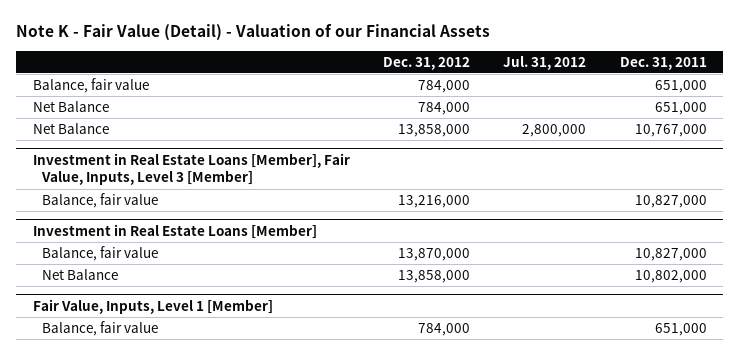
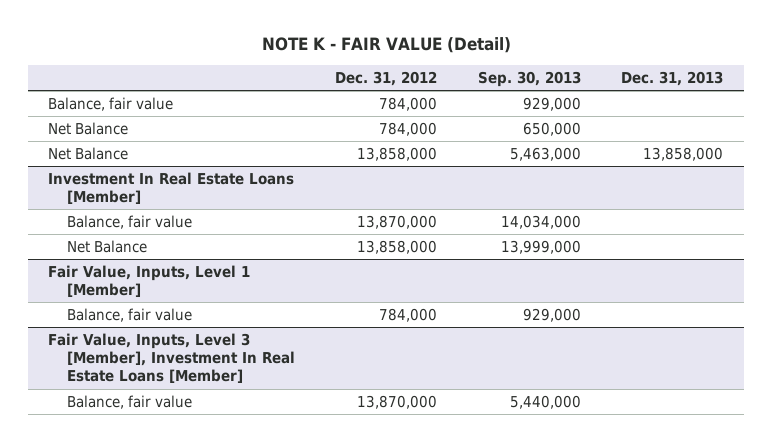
- Note K - Fair Value (Detail) - Valuation of our Financial Assets
+ NOTE K - FAIR VALUE (Detail)
- | Dec. 31, 2012 | Jul. 31, 2012 | Dec. 31, 2011
+ | Dec. 31, 2012 | Sep. 30, 2013 | Dec. 31, 2013
- Investment in Real Estate Loans [Member], Fair Value, Inputs, Level 3 [Member]
- Balance, fair value | 13,216,000 | | 10,827,000
- Investment in Real Estate Loans [Member]
+ Investment In Real Estate Loans [Member]
+ Fair Value, Inputs, Level 3 [Member], Investment In Real Estate Loans [Member]
+ Balance, fair value | 13,870,000 | 5,440,000 |

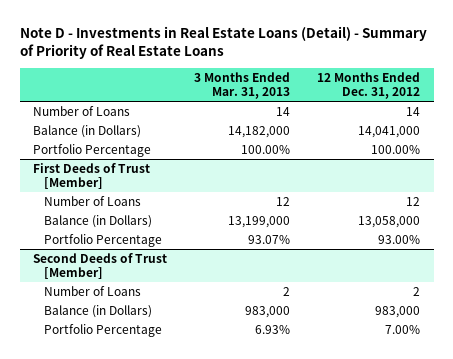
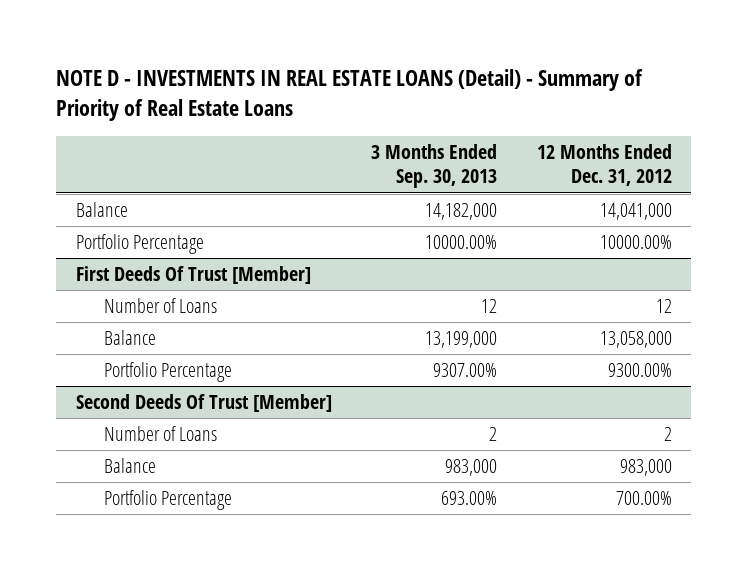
- Note D - Investments in Real Estate Loans (Detail) - Summary of Priority of Real Estate Loans
+ NOTE D - INVESTMENTS IN REAL ESTATE LOANS (Detail) - Summary of Priority of Real Estate Loans
- | 3 Months Ended Mar. 31, 2013 | 12 Months Ended Dec. 31, 2012
+ | 3 Months Ended Sep. 30, 2013 | 12 Months Ended Dec. 31, 2012
- Number of Loans | 14 | 14
- Balance (in Dollars) | 14,182,000 | 14,041,000
- Portfolio Percentage | 100.00% | 100.00%
- First Deeds of Trust [Member]
+ Balance | 14,182,000 | 14,041,000
+ Portfolio Percentage | 10000.00% | 10000.00%
+ First Deeds Of Trust [Member]
- Balance (in Dollars) | 13,199,000 | 13,058,000
- Portfolio Percentage | 93.07% | 93.00%
- Second Deeds of Trust [Member]
+ Balance | 13,199,000 | 13,058,000
+ Portfolio Percentage | 9307.00% | 9300.00%
+ Second Deeds Of Trust [Member]
- Balance (in Dollars) | 983,000 | 983,000
- Portfolio Percentage | 6.93% | 7.00%
+ Balance | 983,000 | 983,000
+ Portfolio Percentage | 693.00% | 700.00%

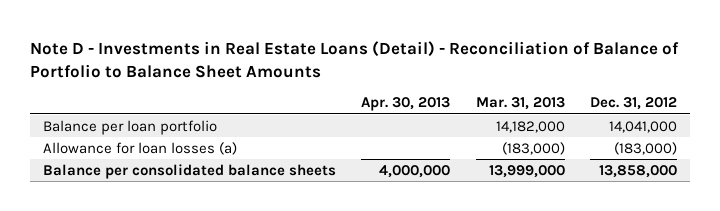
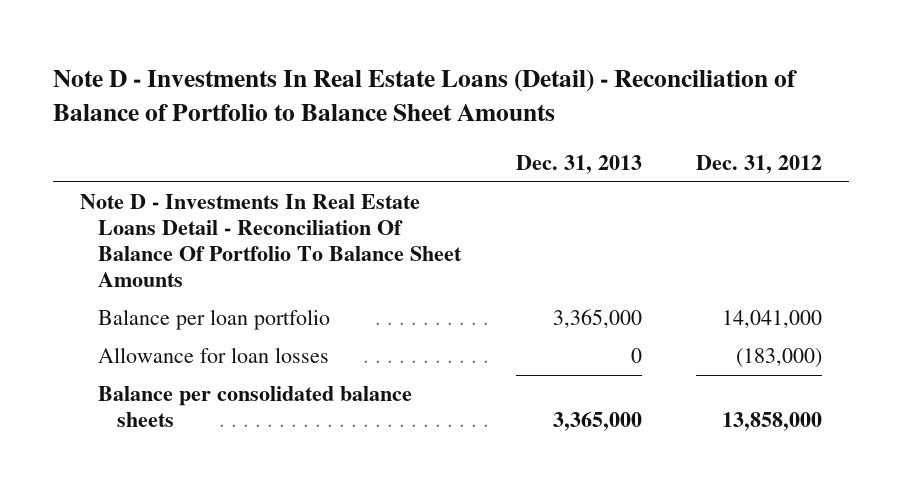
- Note D - Investments in Real Estate Loans (Detail) - Reconciliation of Balance of Portfolio to Balance Sheet Amounts
+ Note D - Investments In Real Estate Loans (Detail) - Reconciliation of Balance of Portfolio to Balance Sheet Amounts
- | Apr. 30, 2013 | Mar. 31, 2013 | Dec. 31, 2012
+ | Dec. 31, 2013 | Dec. 31, 2012
+ Note D - Investments In Real Estate Loans Detail - Reconciliation Of Balance Of Portfolio To Balance Sheet Amounts
- Allowance for loan losses (a) | | (183,000) | (183,000)
+ Allowance for loan losses | 0 | (183,000)

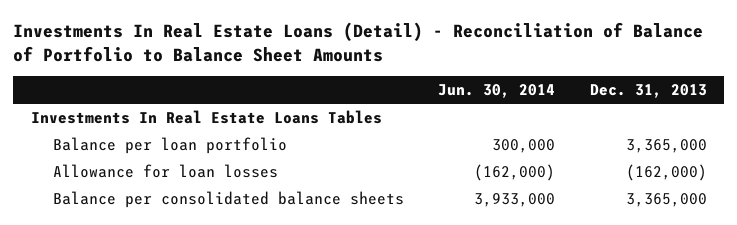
- Note D - Investments In Real Estate Loans (Detail) - Reconciliation of Balance of Portfolio to Balance Sheet Amounts
+ Investments In Real Estate Loans (Detail) - Reconciliation of Balance of Portfolio to Balance Sheet Amounts
- | Dec. 31, 2013 | Dec. 31, 2012
+ | Jun. 30, 2014 | Dec. 31, 2013
- Note D - Investments In Real Estate Loans Detail - Reconciliation Of Balance Of Portfolio To Balance Sheet Amounts
+ Investments In Real Estate Loans Tables
- Allowance for loan losses | 0 | (183,000)
+ Allowance for loan losses | (162,000) | (162,000)

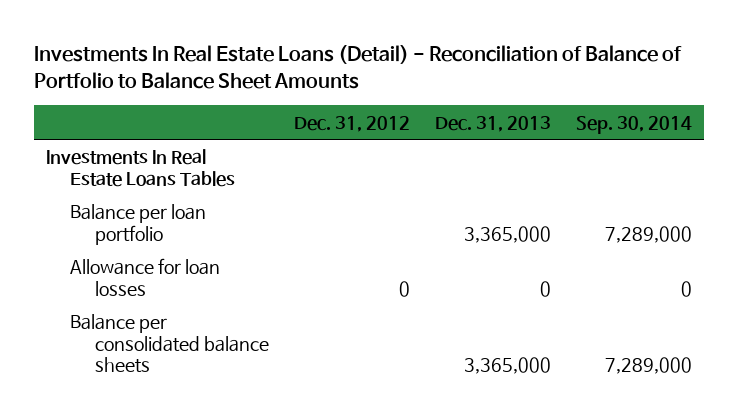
- | Jun. 30, 2014 | Dec. 31, 2013
+ | Dec. 31, 2012 | Dec. 31, 2013 | Sep. 30, 2014
- Allowance for loan losses | (162,000) | (162,000)
+ Allowance for loan losses | 0 | 0 | 0

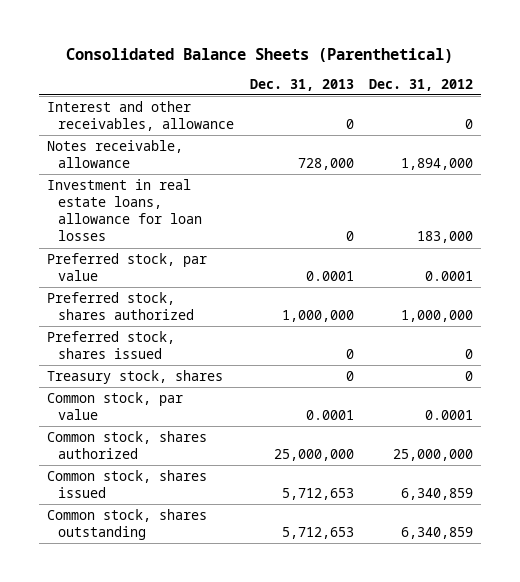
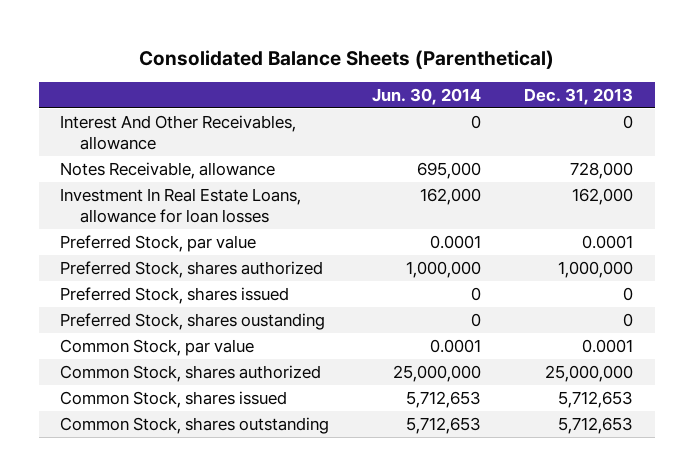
- | Dec. 31, 2013 | Dec. 31, 2012
+ | Jun. 30, 2014 | Dec. 31, 2013
- Interest and other receivables, allowance | 0 | 0
- Notes receivable, allowance | 728,000 | 1,894,000
- Investment in real estate loans, allowance for loan losses | 0 | 183,000
- Preferred stock, par value | 0.0001 | 0.0001
- Preferred stock, shares authorized | 1,000,000 | 1,000,000
- Preferred stock, shares issued | 0 | 0
- Treasury stock, shares | 0 | 0
- Common stock, par value | 0.0001 | 0.0001
- Common stock, shares authorized | 25,000,000 | 25,000,000
- Common stock, shares issued | 5,712,653 | 6,340,859
- Common stock, shares outstanding | 5,712,653 | 6,340,859
+ Interest And Other Receivables, allowance | 0 | 0
+ Notes Receivable, allowance | 695,000 | 728,000
+ Investment In Real Estate Loans, allowance for loan losses | 162,000 | 162,000
+ Preferred Stock, par value | 0.0001 | 0.0001
+ Preferred Stock, shares authorized | 1,000,000 | 1,000,000
+ Preferred Stock, shares issued | 0 | 0
+ Preferred Stock, shares oustanding | 0 | 0
+ Common Stock, par value | 0.0001 | 0.0001
+ Common Stock, shares authorized | 25,000,000 | 25,000,000
+ Common Stock, shares issued | 5,712,653 | 5,712,653
+ Common Stock, shares outstanding | 5,712,653 | 5,712,653

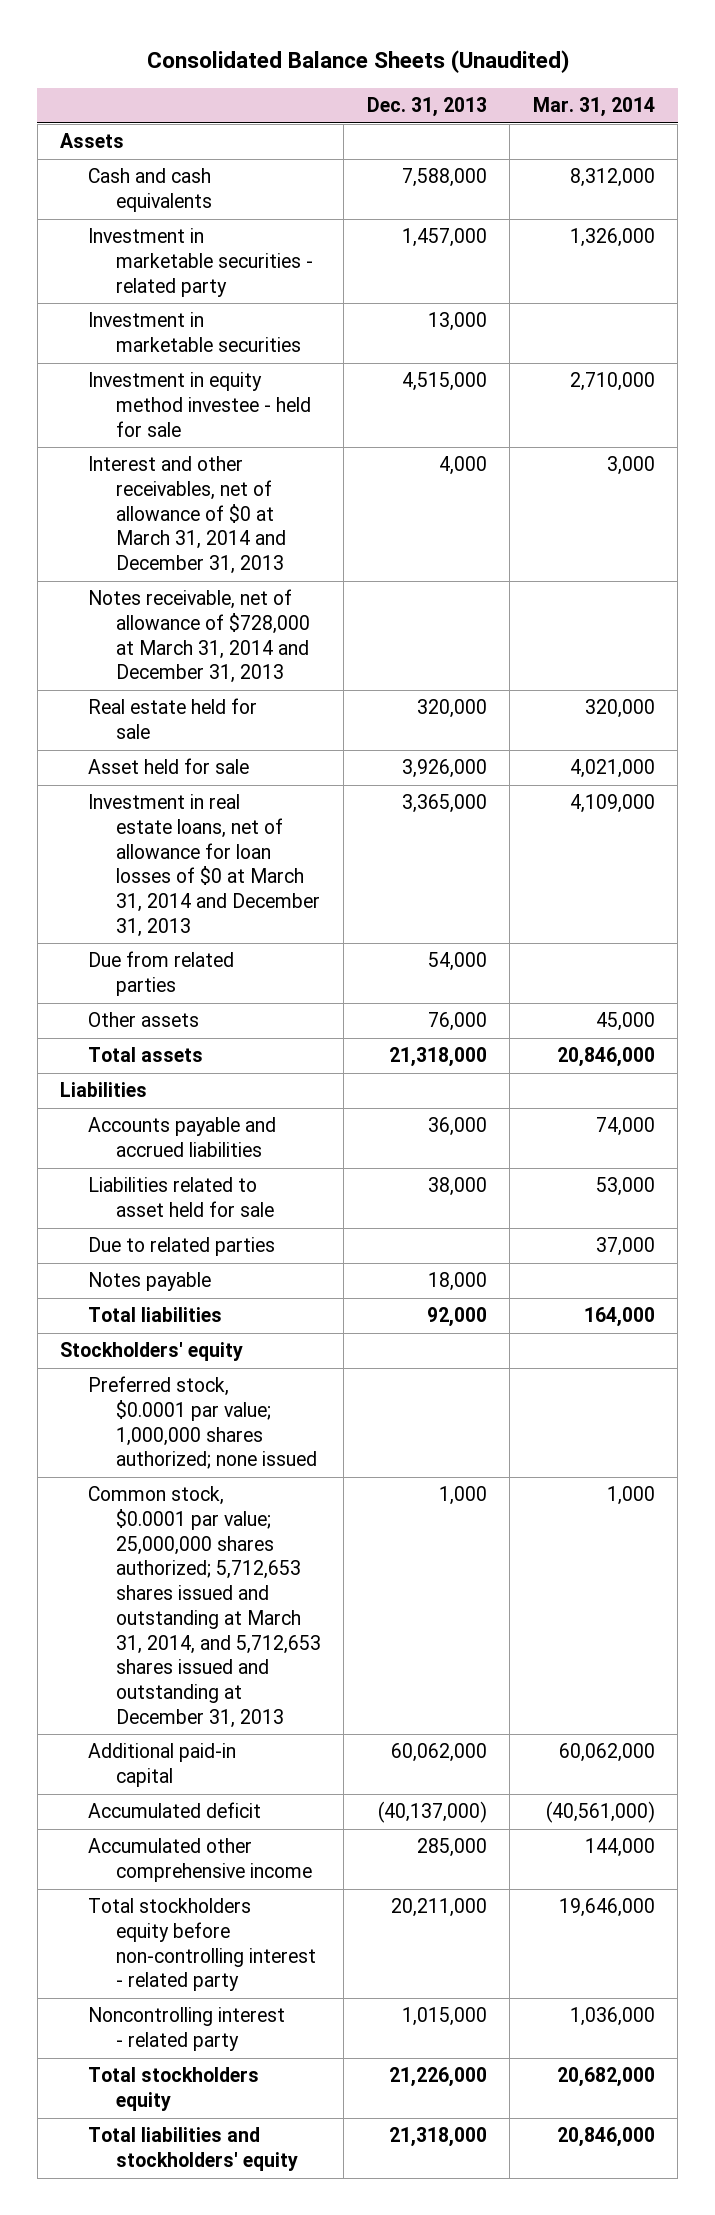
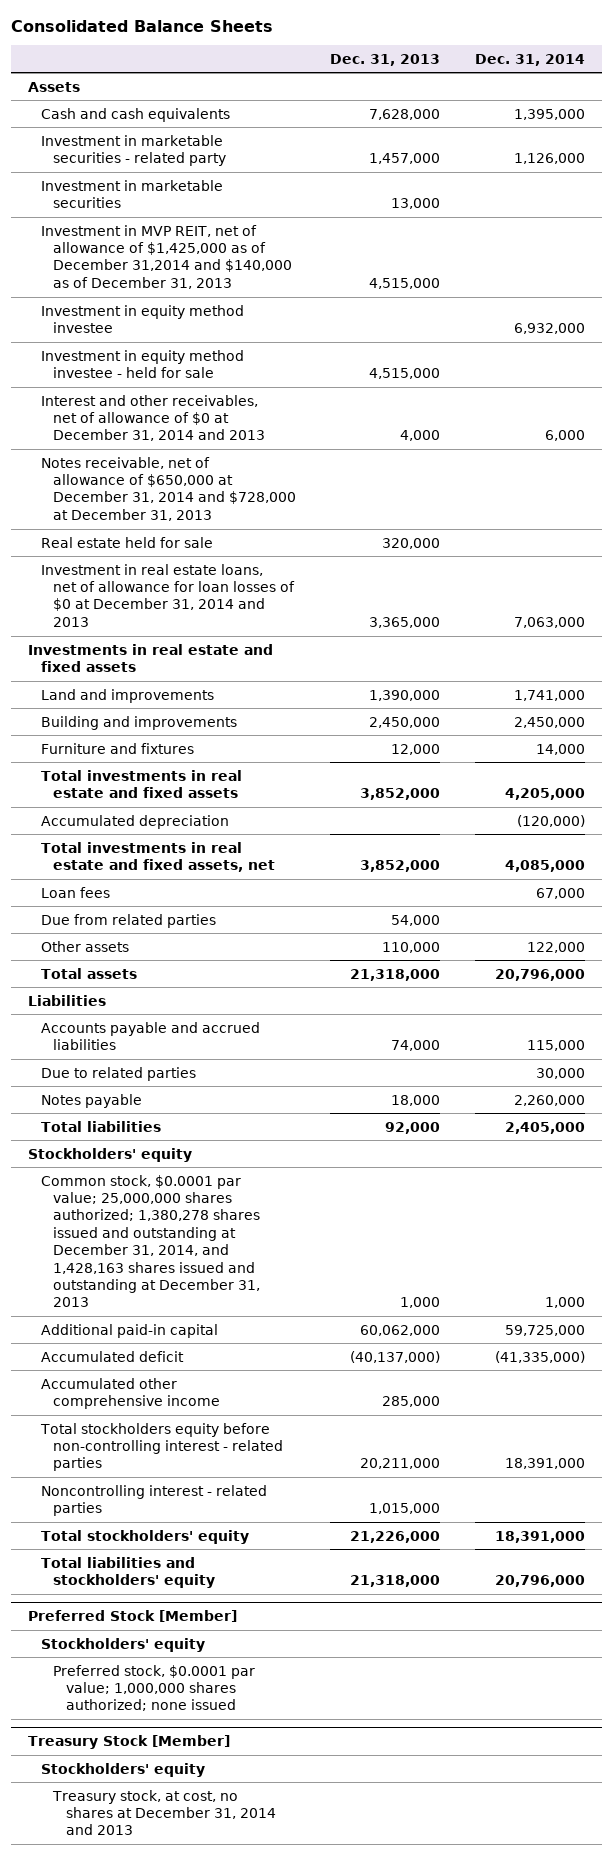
- Consolidated Balance Sheets (Unaudited)
+ Consolidated Balance Sheets
- | Dec. 31, 2013 | Mar. 31, 2014
+ | Dec. 31, 2013 | Dec. 31, 2014
- Cash and cash equivalents | 7,588,000 | 8,312,000
+ Cash and cash equivalents | 7,628,000 | 1,395,000
+ Investment in MVP REIT, net of allowance of $1,425,000 as of December 31,2014 and $140,000 as of December 31, 2013 | 4,515,000 |
+ Investment in equity method investee | | 6,932,000
- Interest and other receivables, net of allowance of $0 at March 31, 2014 and December 31, 2013 | 4,000 | 3,000
- Notes receivable, net of allowance of $728,000 at March 31, 2014 and December 31, 2013
+ Interest and other receivables, net of allowance of $0 at December 31, 2014 and 2013 | 4,000 | 6,000
+ Notes receivable, net of allowance of $650,000 at December 31, 2014 and $728,000 at December 31, 2013
- Asset held for sale | 3,926,000 | 4,021,000
- Investment in real estate loans, net of allowance for loan losses of $0 at March 31, 2014 and December 31, 2013 | 3,365,000 | 4,109,000
+ Investment in real estate loans, net of allowance for loan losses of $0 at December 31, 2014 and 2013 | 3,365,000 | 7,063,000
+ Investments in real estate and fixed assets
+ Land and improvements | 1,390,000 | 1,741,000
+ Building and improvements | 2,450,000 | 2,450,000
+ Furniture and fixtures | 12,000 | 14,000
+ Total investments in real estate and fixed assets | 3,852,000 | 4,205,000
+ Accumulated depreciation | | (120,000)
+ Total investments in real estate and fixed assets, net | 3,852,000 | 4,085,000
+ Loan fees | | 67,000
- Other assets | 76,000 | 45,000
+ Other assets | 110,000 | 122,000
- Accounts payable and accrued liabilities | 36,000 | 74,000
- Liabilities related to asset held for sale | 38,000 | 53,000
+ Accounts payable and accrued liabilities | 74,000 | 115,000
- Preferred stock, $0.0001 par value; 1,000,000 shares authorized; none issued
- Common stock, $0.0001 par value; 25,000,000 shares authorized; 5,712,653 shares issued and outstanding at March 31, 2014, and 5,712,653 shares issued and outstanding at December 31, 2013 | 1,000 | 1,000
+ Common stock, $0.0001 par value; 25,000,000 shares authorized; 1,380,278 shares issued and outstanding at December 31, 2014, and 1,428,163 shares issued and outstanding at December 31, 2013 | 1,000 | 1,000
- Total stockholders equity before non-controlling interest - related party | 20,211,000 | 19,646,000
- Noncontrolling interest - related party | 1,015,000 | 1,036,000
- Total stockholders equity | 21,226,000 | 20,682,000
+ Total stockholders equity before non-controlling interest - related parties | 20,211,000 | 18,391,000
+ Noncontrolling interest - related parties | 1,015,000 |
+ Total stockholders' equity | 21,226,000 | 18,391,000
+ Preferred Stock [Member]
+ Stockholders' equity
+ Preferred stock, $0.0001 par value; 1,000,000 shares authorized; none issued
+ Treasury Stock [Member]
+ Stockholders' equity
+ Treasury stock, at cost, no shares at December 31, 2014 and 2013

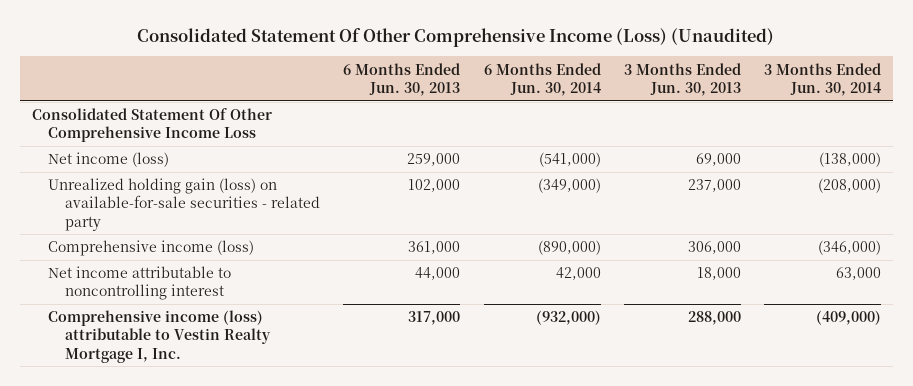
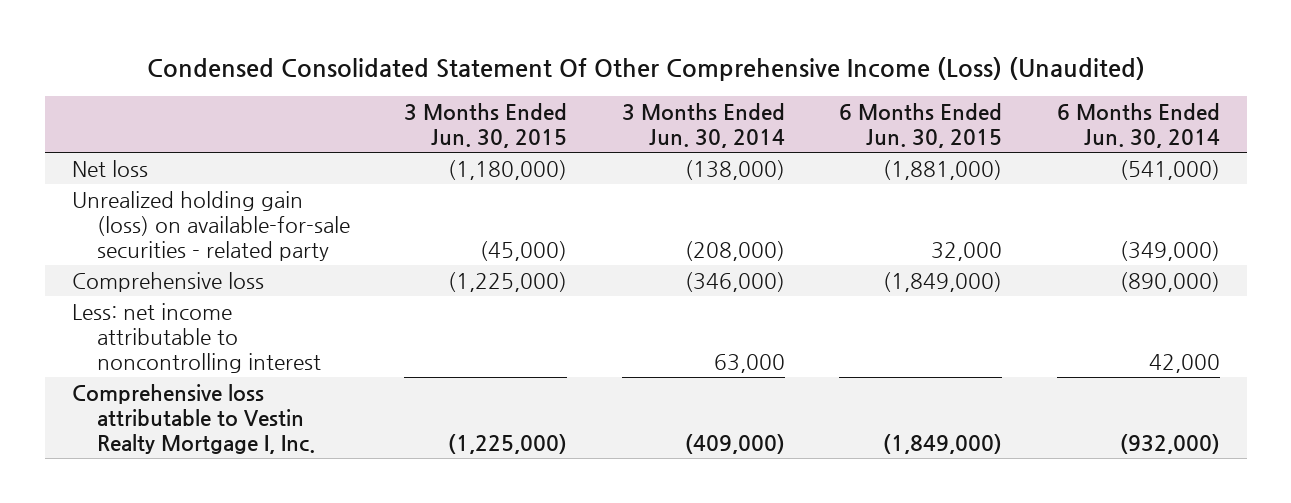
- Consolidated Statement Of Other Comprehensive Income (Loss) (Unaudited)
+ Condensed Consolidated Statement Of Other Comprehensive Income (Loss) (Unaudited)
- | 6 Months Ended Jun. 30, 2013 | 6 Months Ended Jun. 30, 2014 | 3 Months Ended Jun. 30, 2013 | 3 Months Ended Jun. 30, 2014
+ | 3 Months Ended Jun. 30, 2015 | 3 Months Ended Jun. 30, 2014 | 6 Months Ended Jun. 30, 2015 | 6 Months Ended Jun. 30, 2014
- Consolidated Statement Of Other Comprehensive Income Loss
- Net income (loss) | 259,000 | (541,000) | 69,000 | (138,000)
+ Net loss | (1,180,000) | (138,000) | (1,881,000) | (541,000)
- Comprehensive income (loss) | 361,000 | (890,000) | 306,000 | (346,000)
- Net income attributable to noncontrolling interest | 44,000 | 42,000 | 18,000 | 63,000
- Comprehensive income (loss) attributable to Vestin Realty Mortgage I, Inc. | 317,000 | (932,000) | 288,000 | (409,000)
+ Comprehensive loss | (1,225,000) | (346,000) | (1,849,000) | (890,000)
+ Less: net income attributable to noncontrolling interest | | 63,000 | | 42,000
+ Comprehensive loss attributable to Vestin Realty Mortgage I, Inc. | (1,225,000) | (409,000) | (1,849,000) | (932,000)

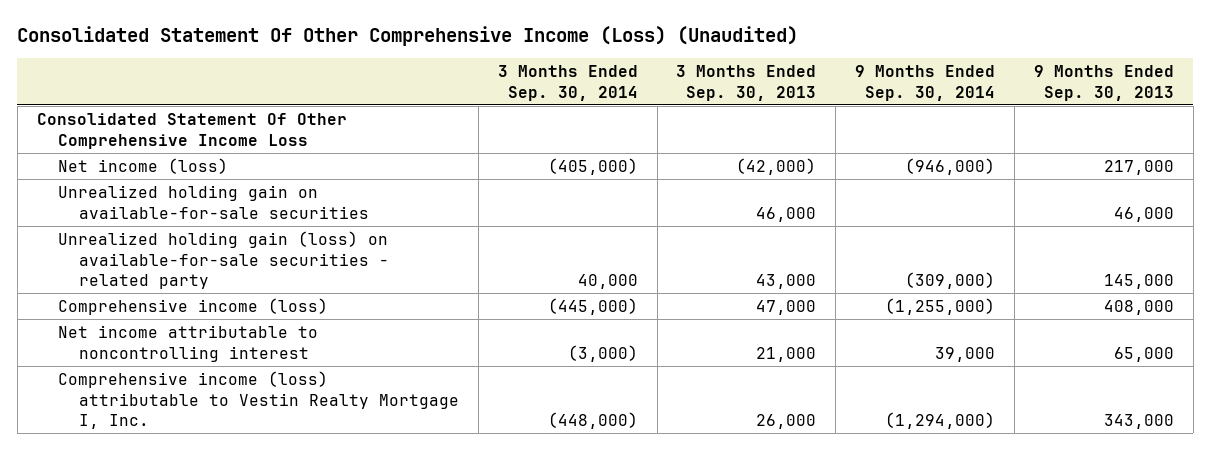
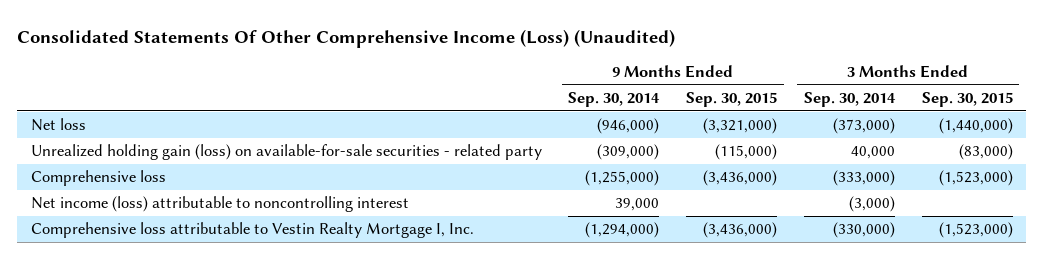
- Consolidated Statement Of Other Comprehensive Income (Loss) (Unaudited)
+ Consolidated Statements Of Other Comprehensive Income (Loss) (Unaudited)
- | 3 Months Ended Sep. 30, 2014 | 3 Months Ended Sep. 30, 2013 | 9 Months Ended Sep. 30, 2014 | 9 Months Ended Sep. 30, 2013
+ | 9 Months Ended Sep. 30, 2014 | 9 Months Ended Sep. 30, 2015 | 3 Months Ended Sep. 30, 2014 | 3 Months Ended Sep. 30, 2015
- Consolidated Statement Of Other Comprehensive Income Loss
- Net income (loss) | (405,000) | (42,000) | (946,000) | 217,000
- Unrealized holding gain on available-for-sale securities | | 46,000 | | 46,000
+ Net loss | (946,000) | (3,321,000) | (373,000) | (1,440,000)
- Comprehensive income (loss) | (445,000) | 47,000 | (1,255,000) | 408,000
- Net income attributable to noncontrolling interest | (3,000) | 21,000 | 39,000 | 65,000
- Comprehensive income (loss) attributable to Vestin Realty Mortgage I, Inc. | (448,000) | 26,000 | (1,294,000) | 343,000
+ Comprehensive loss | (1,255,000) | (3,436,000) | (333,000) | (1,523,000)
+ Net income (loss) attributable to noncontrolling interest | 39,000 | | (3,000) |
+ Comprehensive loss attributable to Vestin Realty Mortgage I, Inc. | (1,294,000) | (3,436,000) | (330,000) | (1,523,000)

